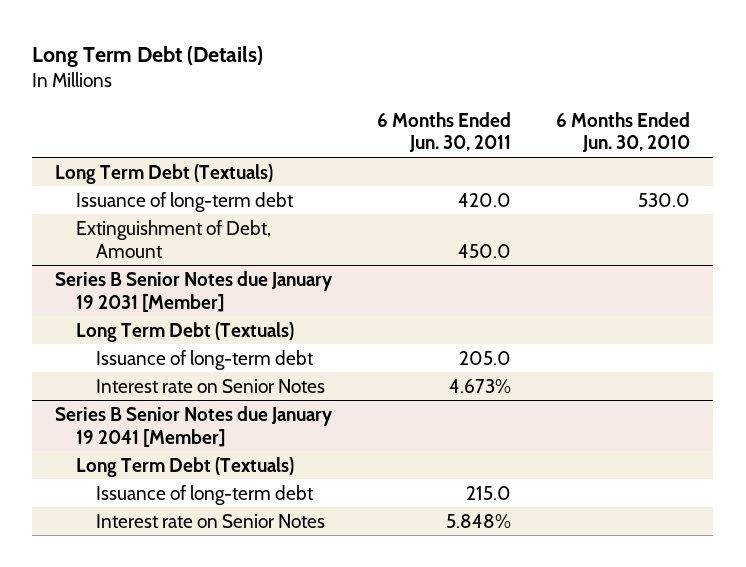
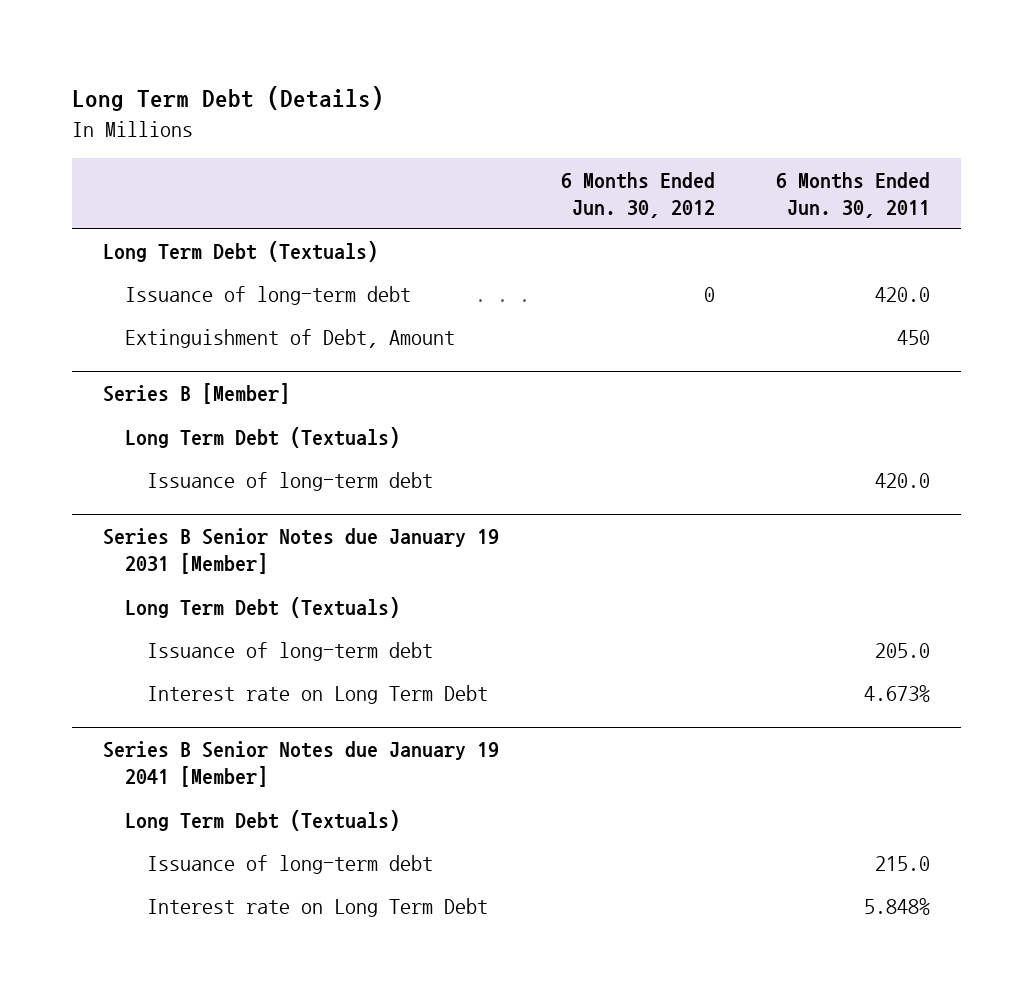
- | 6 Months Ended Jun. 30, 2011 | 6 Months Ended Jun. 30, 2010
+ | 6 Months Ended Jun. 30, 2012 | 6 Months Ended Jun. 30, 2011
- Extinguishment of Debt, Amount | 450.0 |
+ Extinguishment of Debt, Amount | | 450
+ Series B [Member]
+ Long Term Debt (Textuals)
+ Issuance of long-term debt | | 420.0
@ Series B Senior Notes due January 19 2031 [Member]
- Interest rate on Senior Notes | 4.673% |
+ Interest rate on Long Term Debt | | 4.673%
@ Series B Senior Notes due January 19 2041 [Member]
- Interest rate on Senior Notes | 5.848% |
+ Interest rate on Long Term Debt | | 5.848%

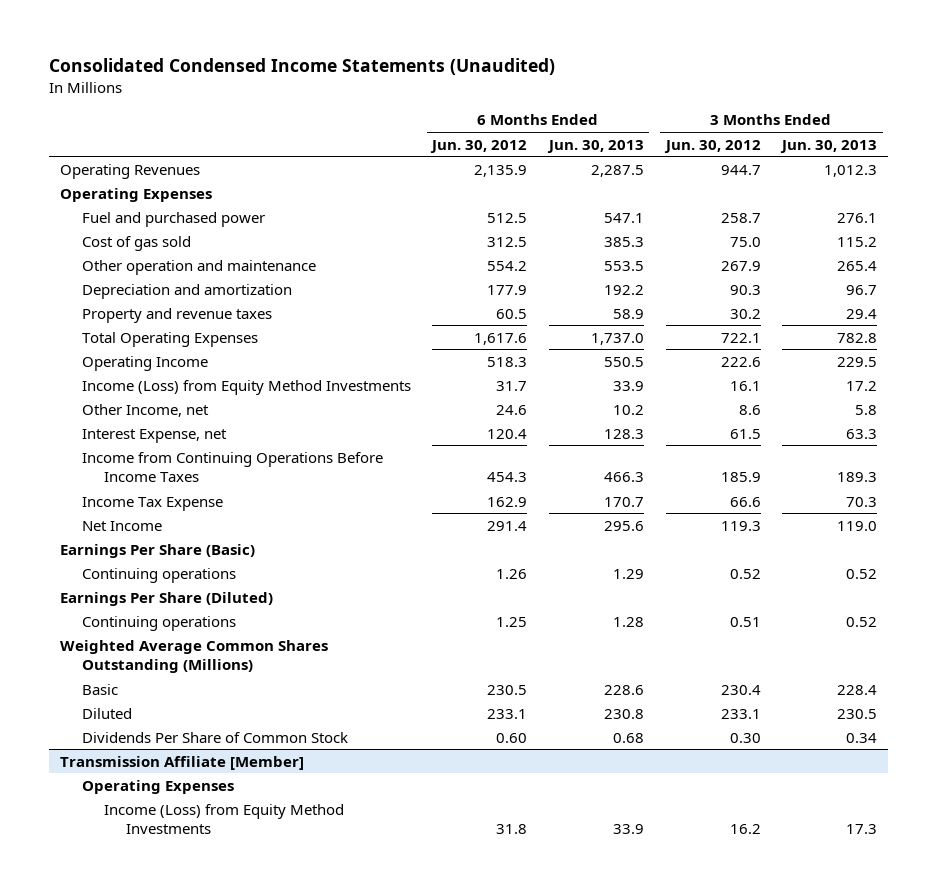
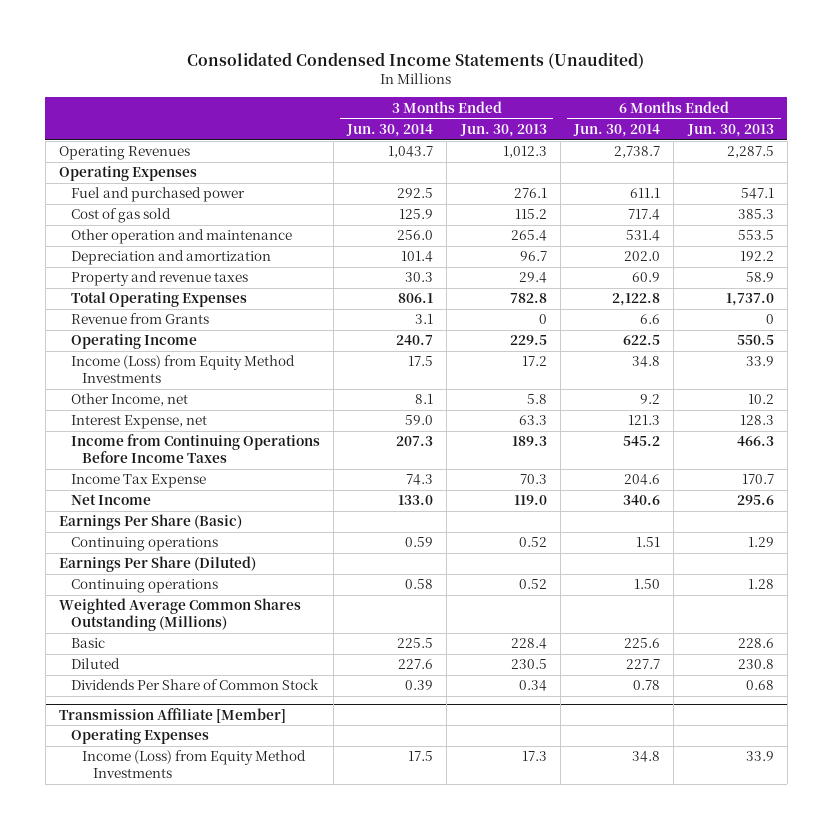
- | 6 Months Ended Jun. 30, 2012 | 6 Months Ended Jun. 30, 2013 | 3 Months Ended Jun. 30, 2012 | 3 Months Ended Jun. 30, 2013
+ | 3 Months Ended Jun. 30, 2014 | 3 Months Ended Jun. 30, 2013 | 6 Months Ended Jun. 30, 2014 | 6 Months Ended Jun. 30, 2013
+ Revenue from Grants | 3.1 | 0 | 6.6 | 0

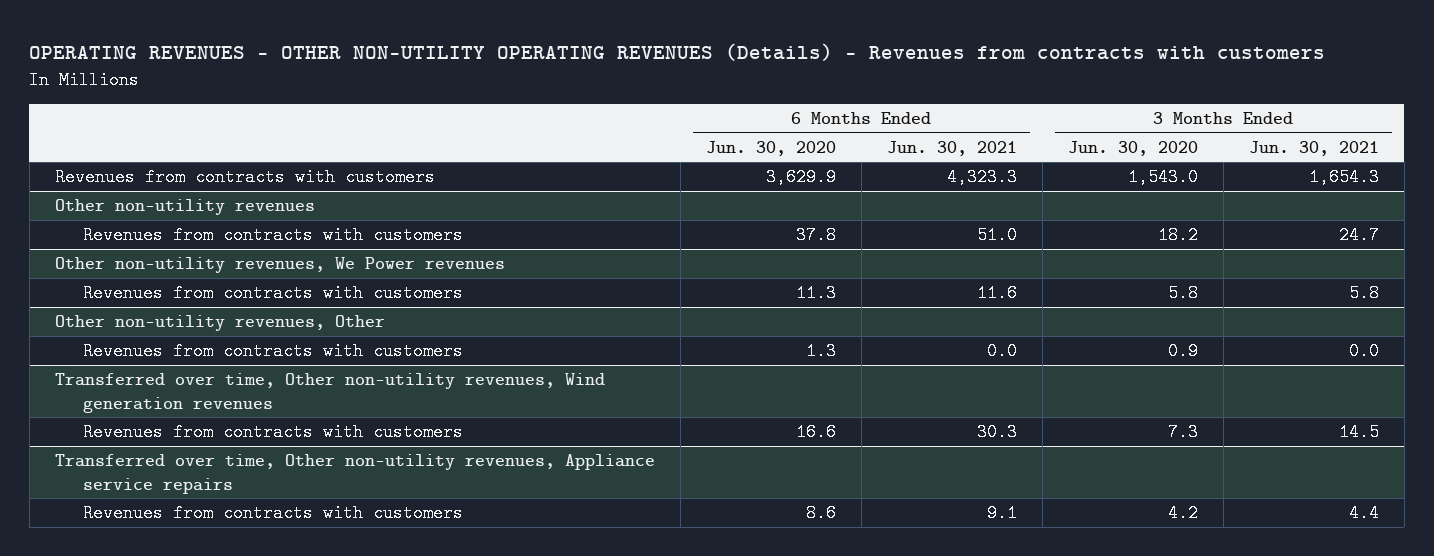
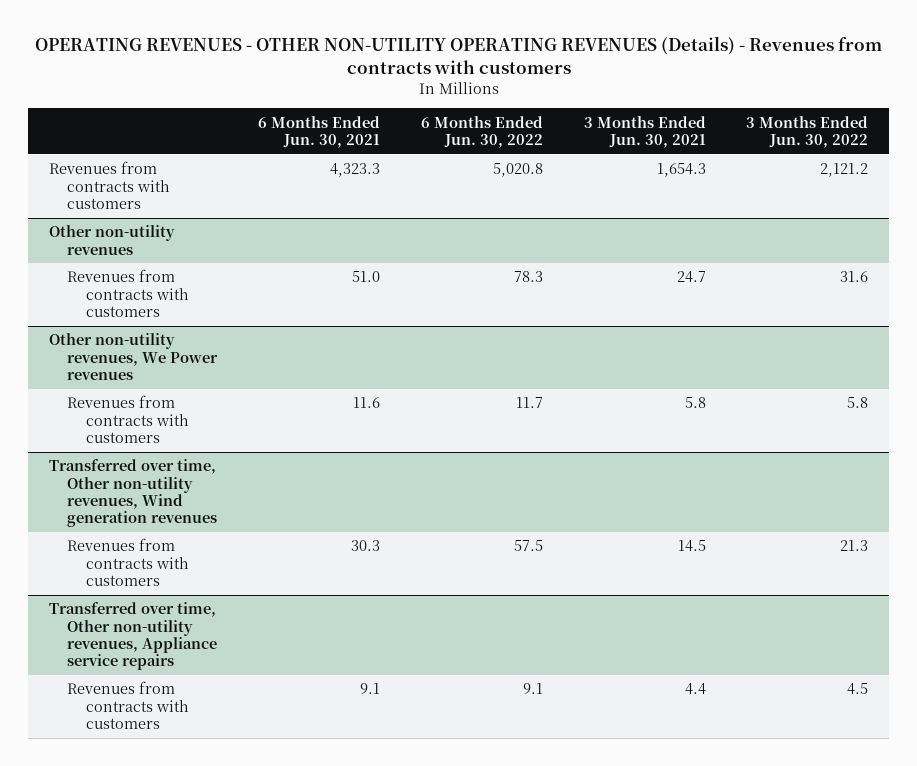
- | 6 Months Ended Jun. 30, 2020 | 6 Months Ended Jun. 30, 2021 | 3 Months Ended Jun. 30, 2020 | 3 Months Ended Jun. 30, 2021
+ | 6 Months Ended Jun. 30, 2021 | 6 Months Ended Jun. 30, 2022 | 3 Months Ended Jun. 30, 2021 | 3 Months Ended Jun. 30, 2022
- Other non-utility revenues, Other
- Revenues from contracts with customers | 1.3 | 0.0 | 0.9 | 0.0

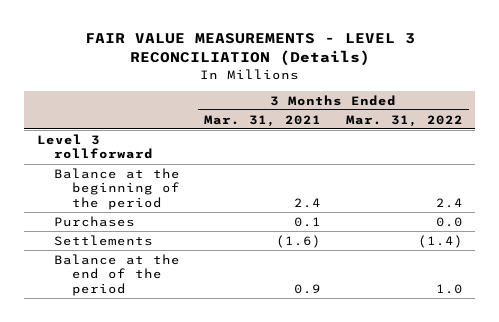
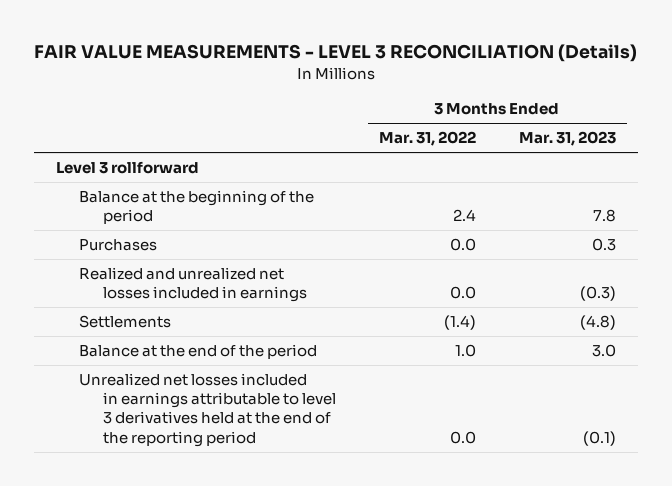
- | 3 Months Ended Mar. 31, 2021 | 3 Months Ended Mar. 31, 2022
+ | 3 Months Ended Mar. 31, 2022 | 3 Months Ended Mar. 31, 2023
+ Realized and unrealized net losses included in earnings | 0.0 | (0.3)
+ Unrealized net losses included in earnings attributable to level 3 derivatives held at the end of the reporting period | 0.0 | (0.1)

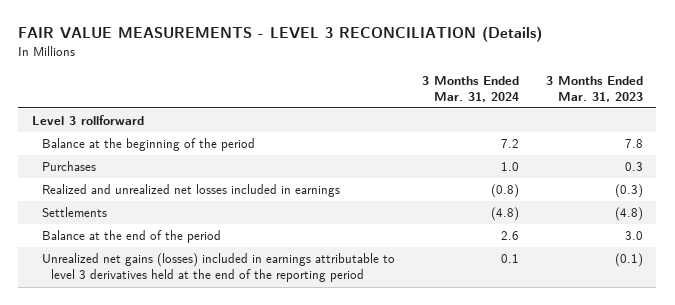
- | 3 Months Ended Mar. 31, 2022 | 3 Months Ended Mar. 31, 2023
+ | 3 Months Ended Mar. 31, 2024 | 3 Months Ended Mar. 31, 2023
- Unrealized net losses included in earnings attributable to level 3 derivatives held at the end of the reporting period | 0.0 | (0.1)
+ Unrealized net gains (losses) included in earnings attributable to level 3 derivatives held at the end of the reporting period | 0.1 | (0.1)

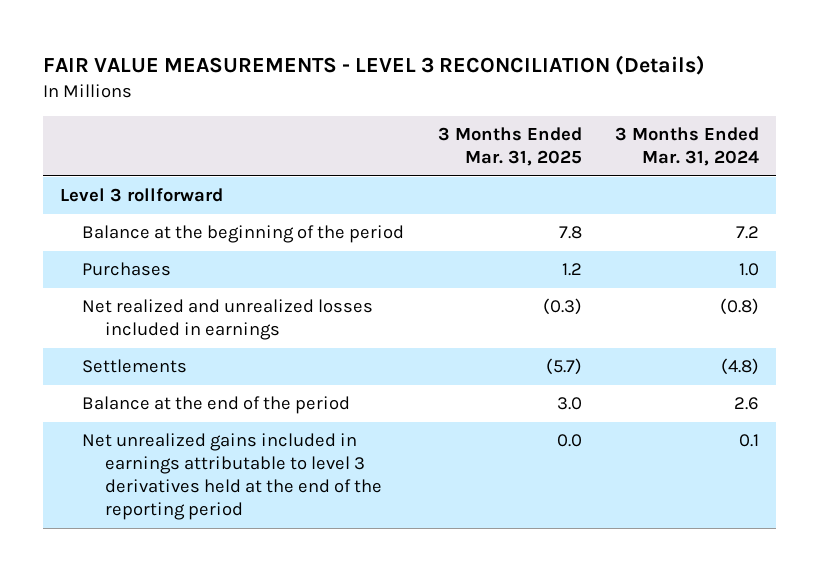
- | 3 Months Ended Mar. 31, 2024 | 3 Months Ended Mar. 31, 2023
+ | 3 Months Ended Mar. 31, 2025 | 3 Months Ended Mar. 31, 2024
- Realized and unrealized net losses included in earnings | (0.8) | (0.3)
+ Net realized and unrealized losses included in earnings | (0.3) | (0.8)
- Unrealized net gains (losses) included in earnings attributable to level 3 derivatives held at the end of the reporting period | 0.1 | (0.1)
+ Net unrealized gains included in earnings attributable to level 3 derivatives held at the end of the reporting period | 0.0 | 0.1

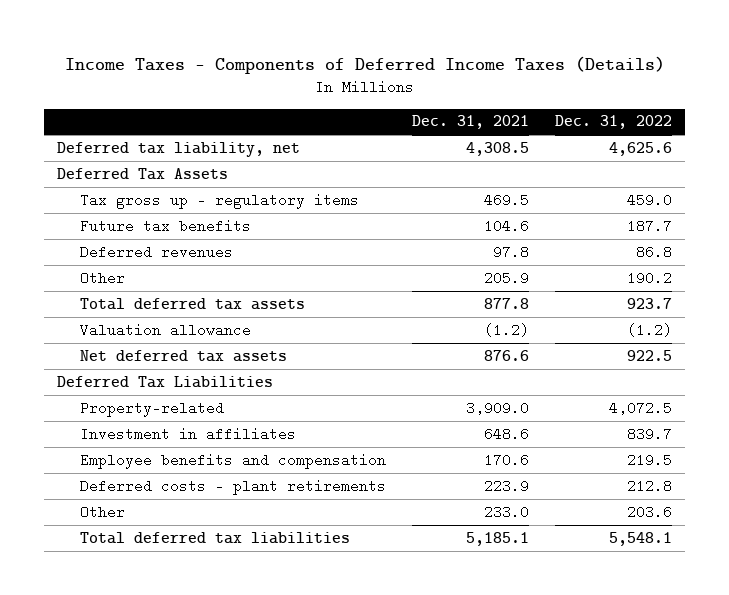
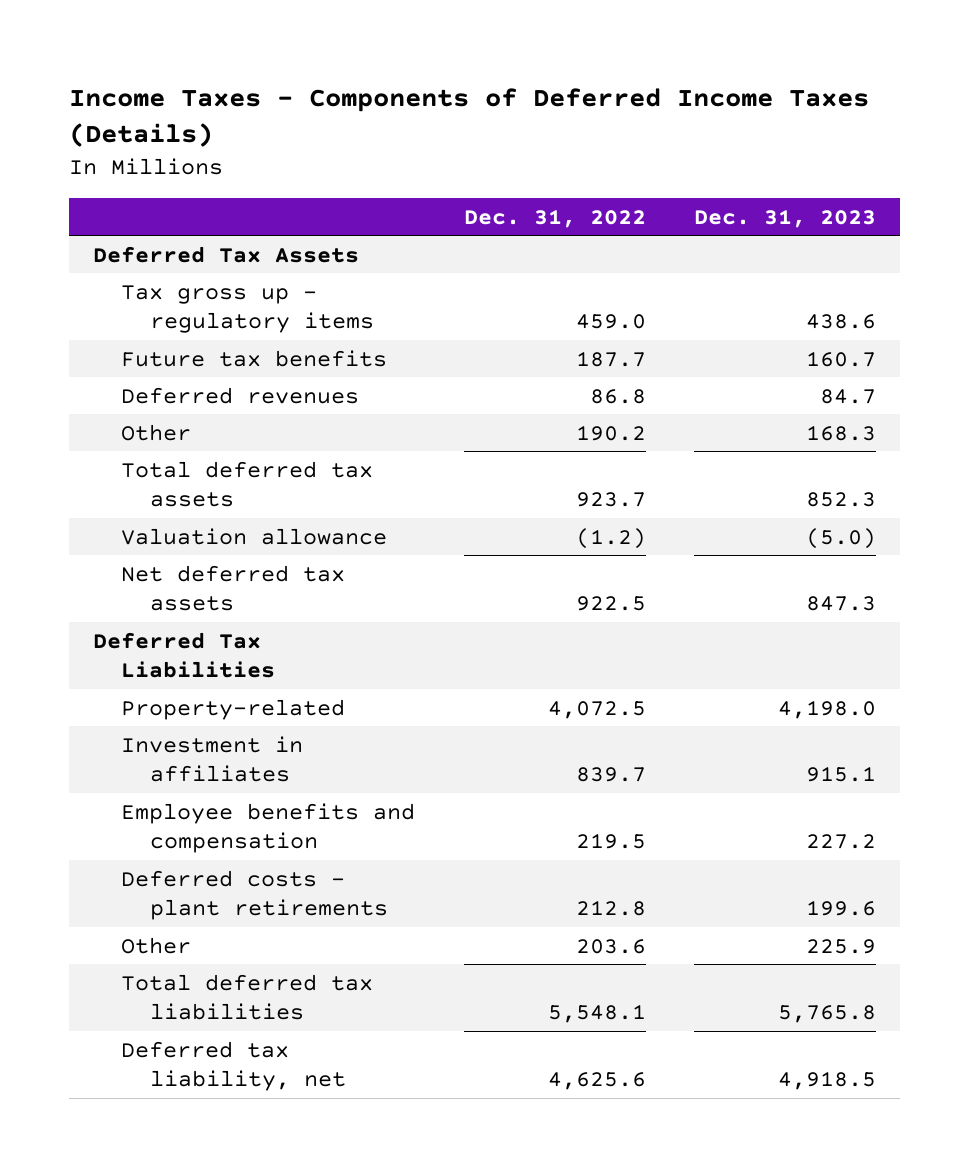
- | Dec. 31, 2021 | Dec. 31, 2022
+ | Dec. 31, 2022 | Dec. 31, 2023
moved down: Deferred tax liability, net | 4,625.6 | 4,918.5

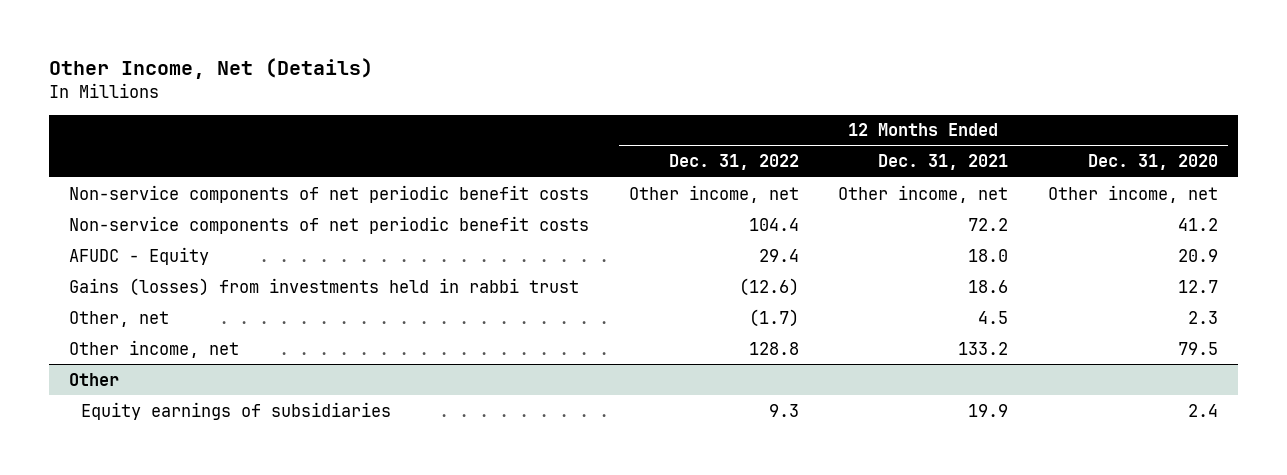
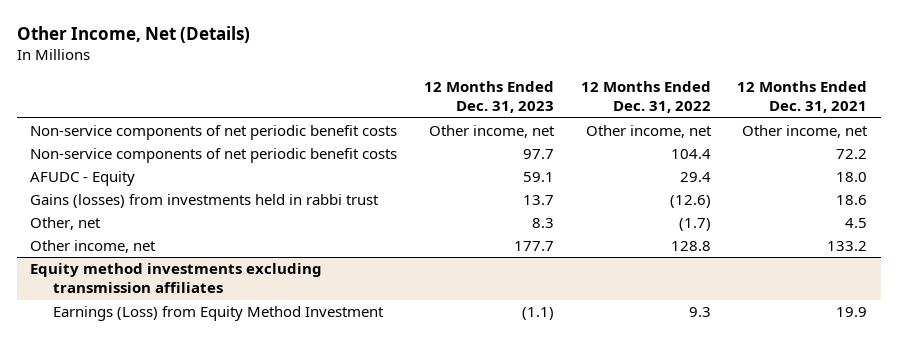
- | 12 Months Ended Dec. 31, 2022 | 12 Months Ended Dec. 31, 2021 | 12 Months Ended Dec. 31, 2020
+ | 12 Months Ended Dec. 31, 2023 | 12 Months Ended Dec. 31, 2022 | 12 Months Ended Dec. 31, 2021
- Other
- Equity earnings of subsidiaries | 9.3 | 19.9 | 2.4
+ Equity method investments excluding transmission affiliates
+ Earnings (Loss) from Equity Method Investment | (1.1) | 9.3 | 19.9

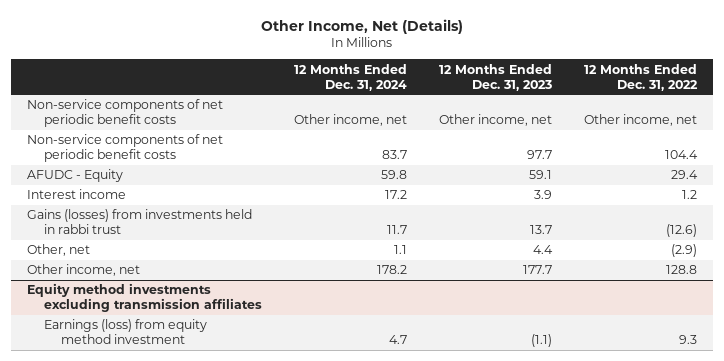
- | 12 Months Ended Dec. 31, 2023 | 12 Months Ended Dec. 31, 2022 | 12 Months Ended Dec. 31, 2021
+ | 12 Months Ended Dec. 31, 2024 | 12 Months Ended Dec. 31, 2023 | 12 Months Ended Dec. 31, 2022
+ Interest income | 17.2 | 3.9 | 1.2
- Other, net | 8.3 | (1.7) | 4.5
+ Other, net | 1.1 | 4.4 | (2.9)
@ Equity method investments excluding transmission affiliates
- Earnings (Loss) from Equity Method Investment | (1.1) | 9.3 | 19.9
+ Earnings (loss) from equity method investment | 4.7 | (1.1) | 9.3

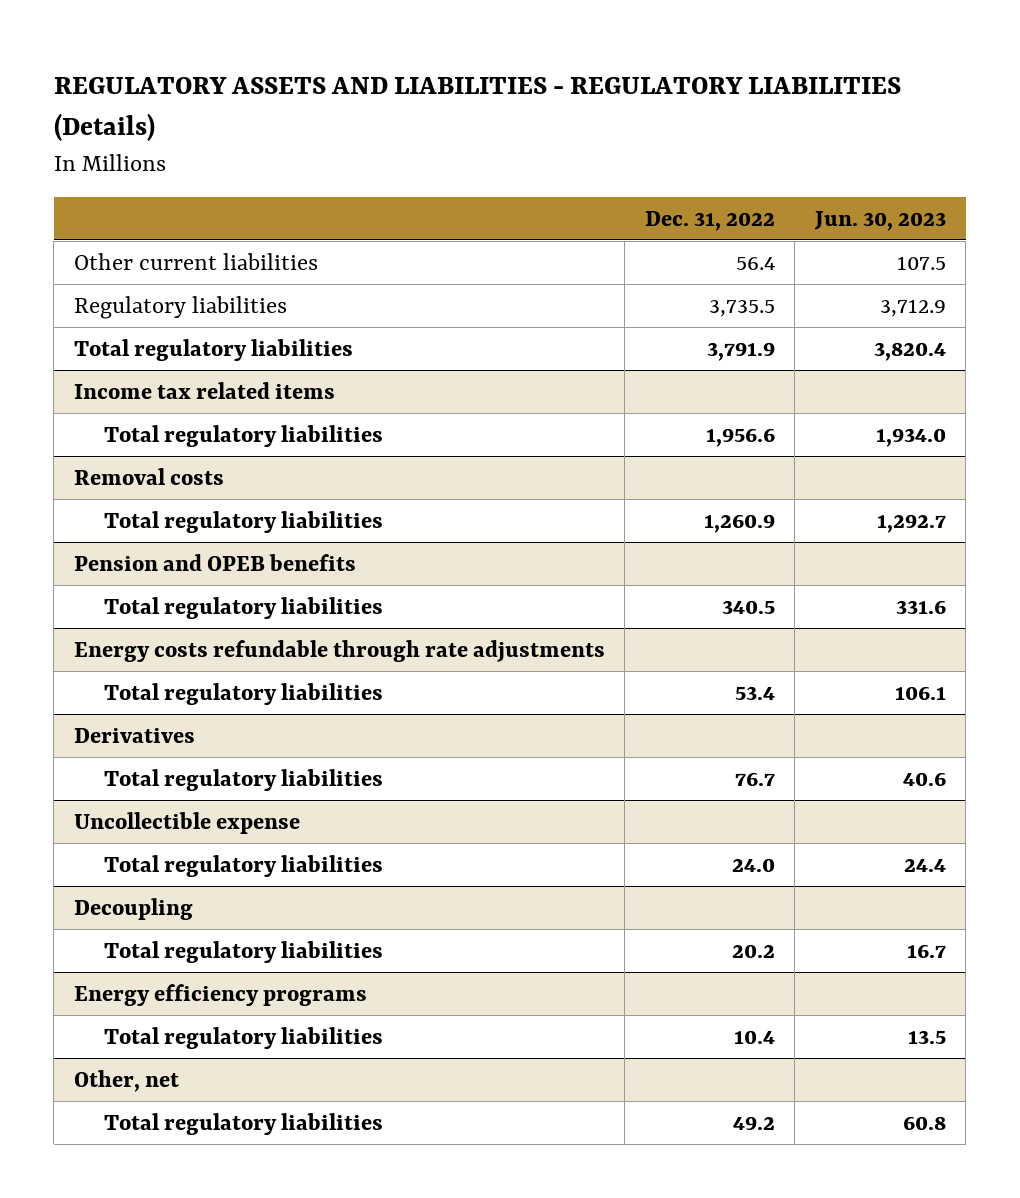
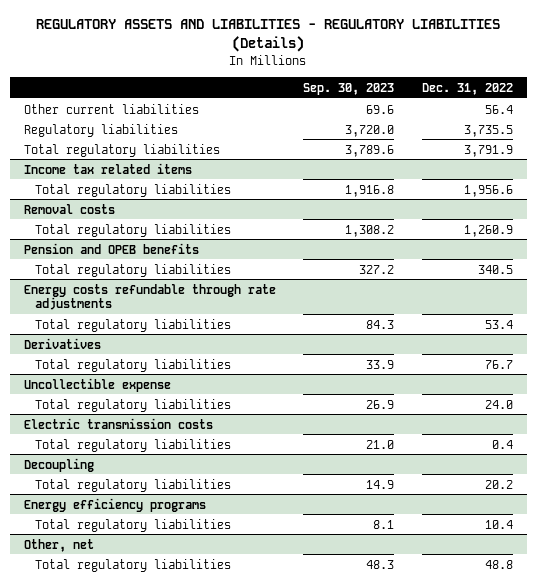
- | Dec. 31, 2022 | Jun. 30, 2023
+ | Sep. 30, 2023 | Dec. 31, 2022
+ Electric transmission costs
+ Total regulatory liabilities | 21.0 | 0.4
@ Other, net
- Total regulatory liabilities | 49.2 | 60.8
+ Total regulatory liabilities | 48.3 | 48.8

